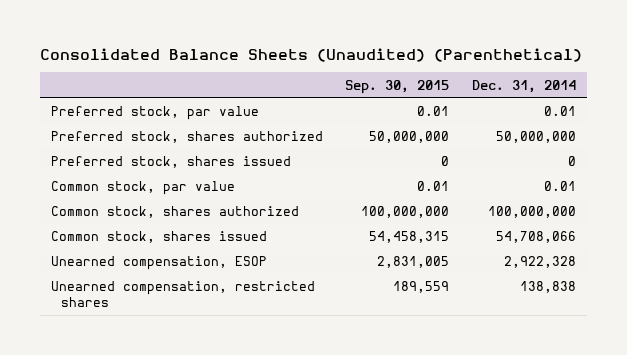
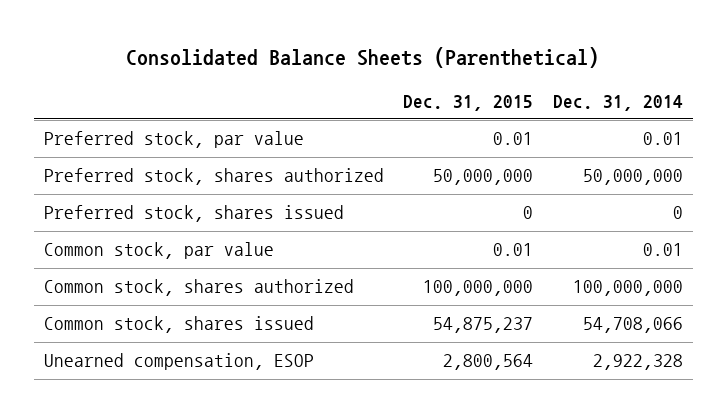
- Consolidated Balance Sheets (Unaudited) (Parenthetical)
+ Consolidated Balance Sheets (Parenthetical)
- | Sep. 30, 2015 | Dec. 31, 2014
+ | Dec. 31, 2015 | Dec. 31, 2014
- Unearned compensation, restricted shares | 189,559 | 138,838

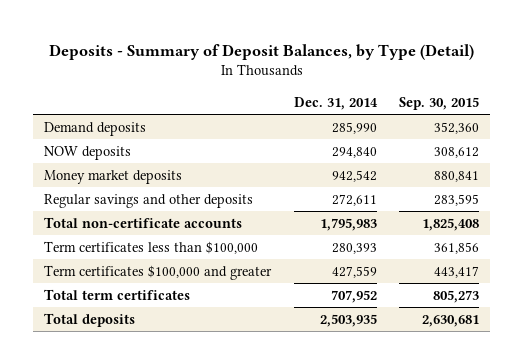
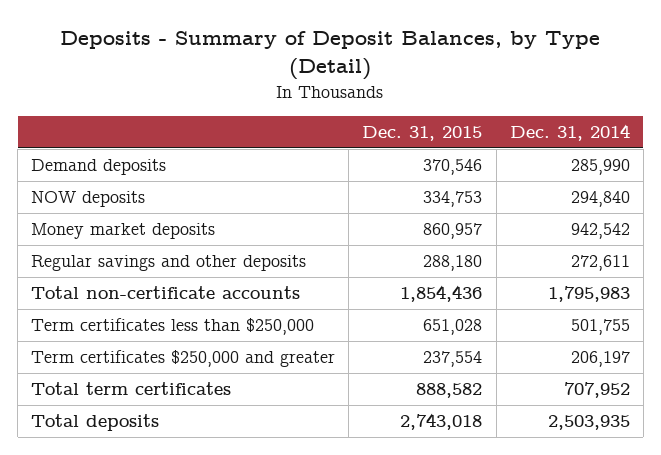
- | Dec. 31, 2014 | Sep. 30, 2015
+ | Dec. 31, 2015 | Dec. 31, 2014
- Term certificates less than $100,000 | 280,393 | 361,856
- Term certificates $100,000 and greater | 427,559 | 443,417
+ Term certificates less than $250,000 | 651,028 | 501,755
+ Term certificates $250,000 and greater | 237,554 | 206,197

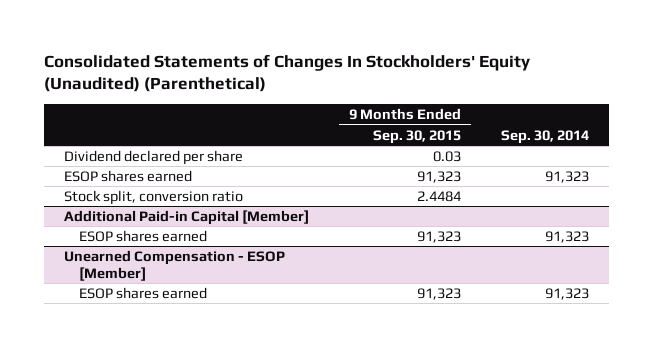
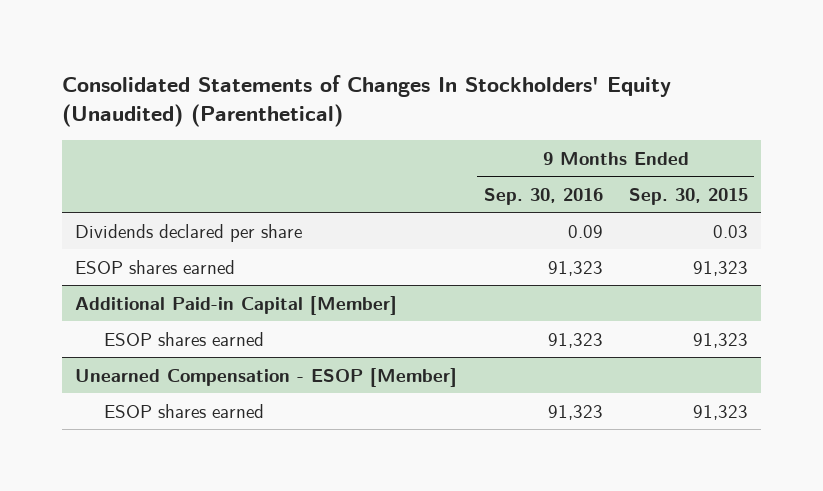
- | 9 Months Ended Sep. 30, 2015 | Sep. 30, 2014
+ | 9 Months Ended Sep. 30, 2016 | 9 Months Ended Sep. 30, 2015
- Dividend declared per share | 0.03 |
+ Dividends declared per share | 0.09 | 0.03
- Stock split, conversion ratio | 2.4484 |

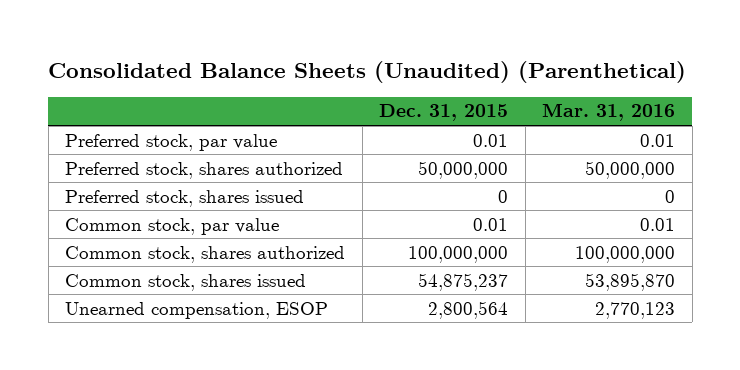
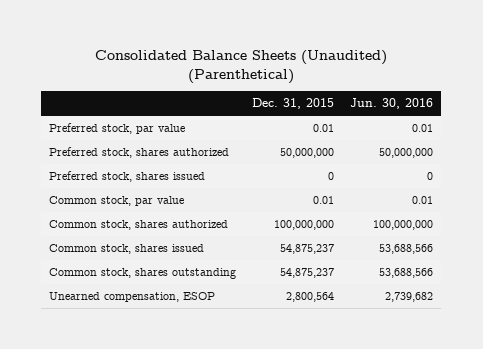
- | Dec. 31, 2015 | Mar. 31, 2016
+ | Dec. 31, 2015 | Jun. 30, 2016
+ Common stock, shares outstanding | 54,875,237 | 53,688,566

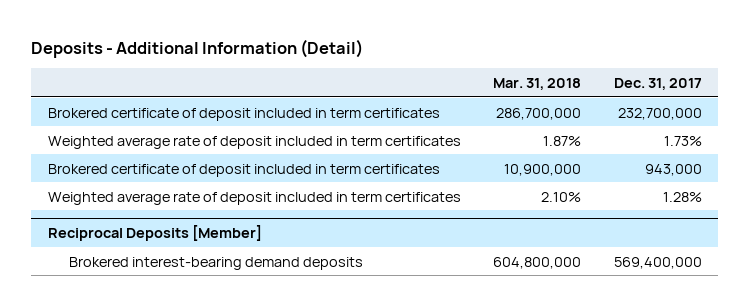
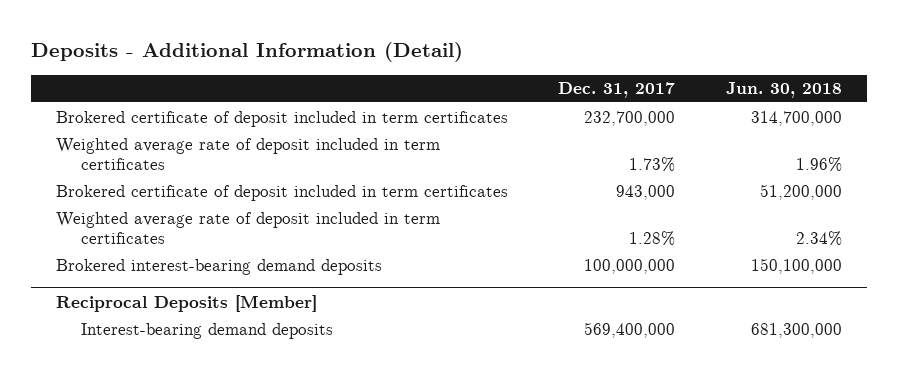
- | Mar. 31, 2018 | Dec. 31, 2017
+ | Dec. 31, 2017 | Jun. 30, 2018
+ Brokered interest-bearing demand deposits | 100,000,000 | 150,100,000
@ Reciprocal Deposits [Member]
- Brokered interest-bearing demand deposits | 604,800,000 | 569,400,000
+ Interest-bearing demand deposits | 569,400,000 | 681,300,000

